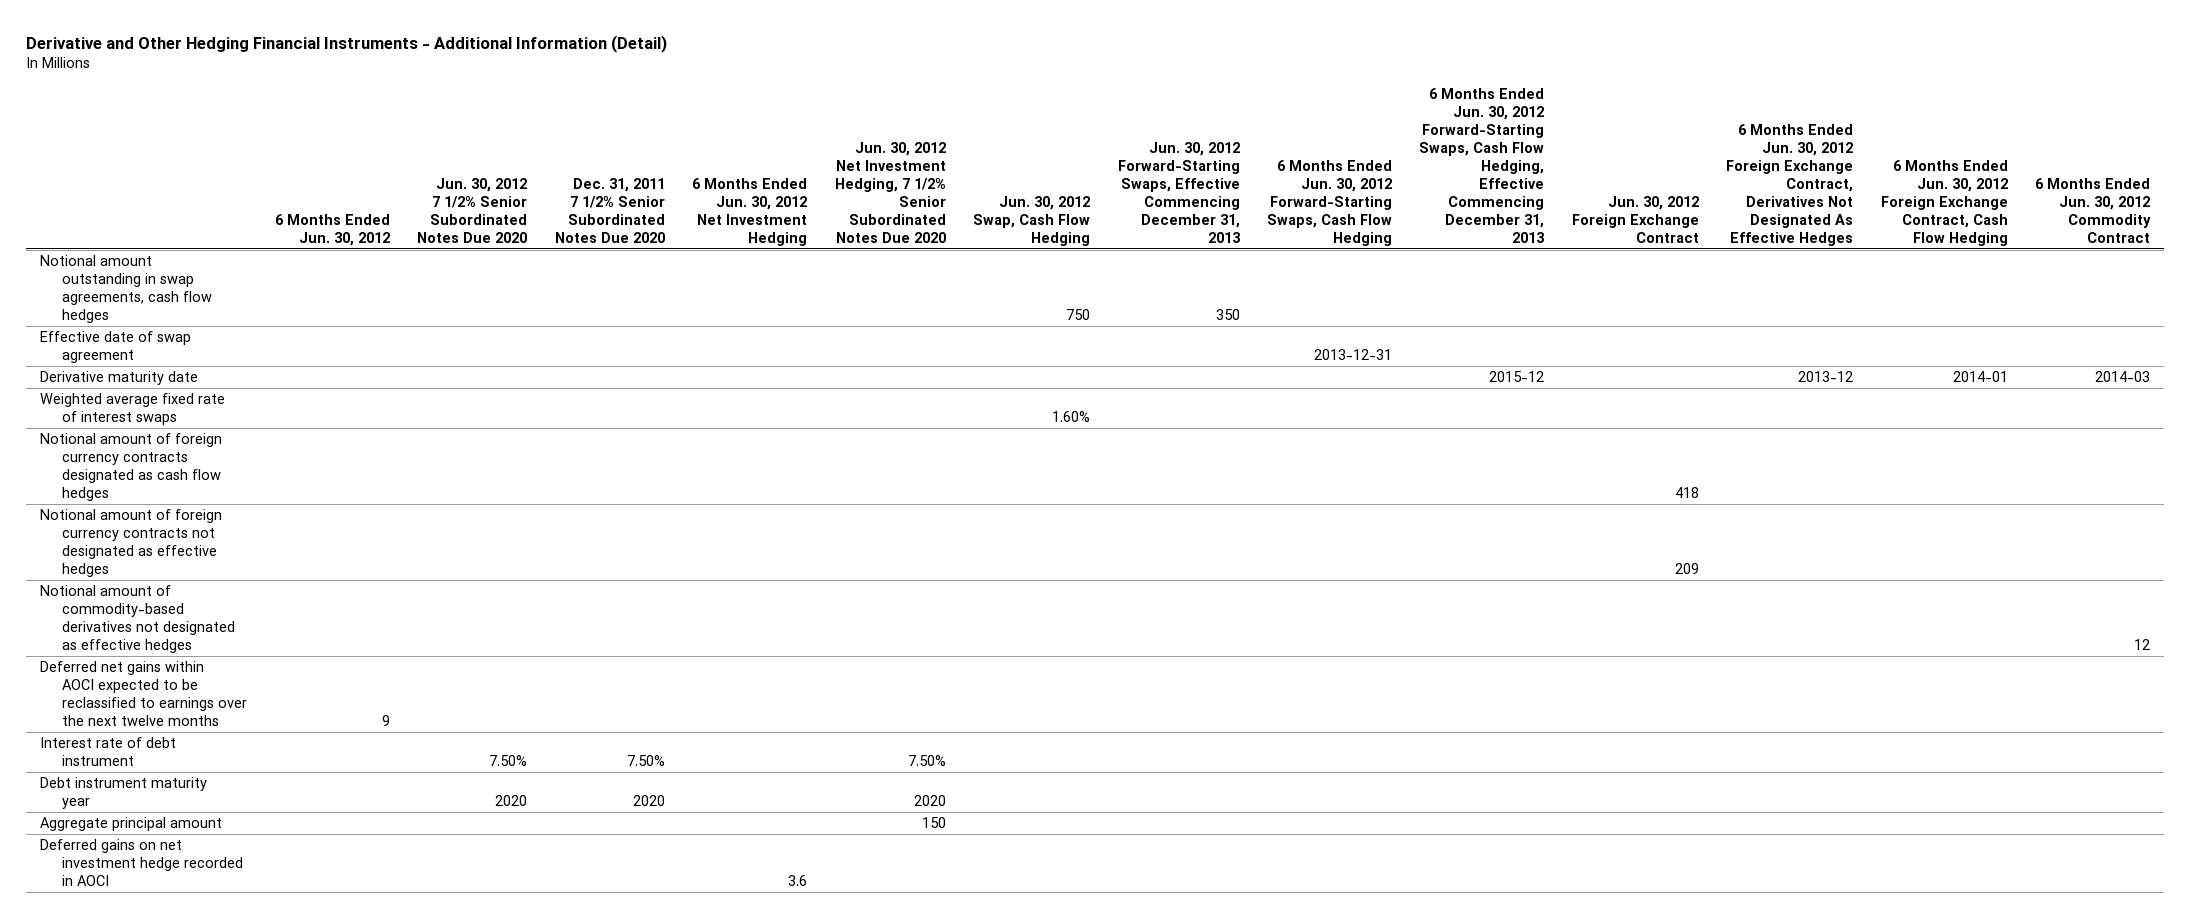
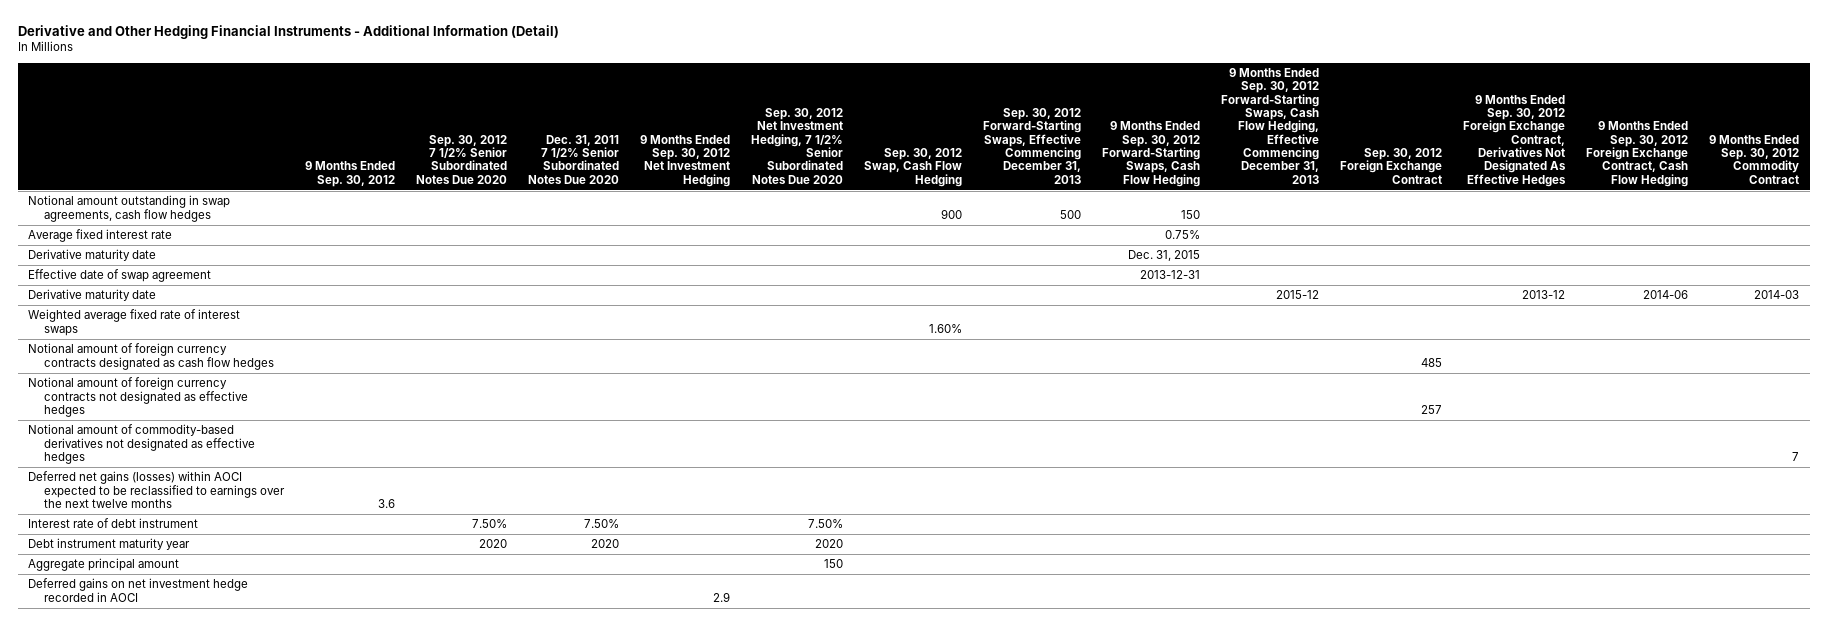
- | 6 Months Ended Jun. 30, 2012 | Jun. 30, 2012 7 1/2% Senior Subordinated Notes Due 2020 | Dec. 31, 2011 7 1/2% Senior Subordinated Notes Due 2020 | 6 Months Ended Jun. 30, 2012 Net Investment Hedging | Jun. 30, 2012 Net Investment Hedging, 7 1/2% Senior Subordinated Notes Due 2020 | Jun. 30, 2012 Swap, Cash Flow Hedging | Jun. 30, 2012 Forward-Starting Swaps, Effective Commencing December 31, 2013 | 6 Months Ended Jun. 30, 2012 Forward-Starting Swaps, Cash Flow Hedging | 6 Months Ended Jun. 30, 2012 Forward-Starting Swaps, Cash Flow Hedging, Effective Commencing December 31, 2013 | Jun. 30, 2012 Foreign Exchange Contract | 6 Months Ended Jun. 30, 2012 Foreign Exchange Contract, Derivatives Not Designated As Effective Hedges | 6 Months Ended Jun. 30, 2012 Foreign Exchange Contract, Cash Flow Hedging | 6 Months Ended Jun. 30, 2012 Commodity Contract
+ | 9 Months Ended Sep. 30, 2012 | Sep. 30, 2012 7 1/2% Senior Subordinated Notes Due 2020 | Dec. 31, 2011 7 1/2% Senior Subordinated Notes Due 2020 | 9 Months Ended Sep. 30, 2012 Net Investment Hedging | Sep. 30, 2012 Net Investment Hedging, 7 1/2% Senior Subordinated Notes Due 2020 | Sep. 30, 2012 Swap, Cash Flow Hedging | Sep. 30, 2012 Forward-Starting Swaps, Effective Commencing December 31, 2013 | 9 Months Ended Sep. 30, 2012 Forward-Starting Swaps, Cash Flow Hedging | 9 Months Ended Sep. 30, 2012 Forward-Starting Swaps, Cash Flow Hedging, Effective Commencing December 31, 2013 | Sep. 30, 2012 Foreign Exchange Contract | 9 Months Ended Sep. 30, 2012 Foreign Exchange Contract, Derivatives Not Designated As Effective Hedges | 9 Months Ended Sep. 30, 2012 Foreign Exchange Contract, Cash Flow Hedging | 9 Months Ended Sep. 30, 2012 Commodity Contract
+ Average fixed interest rate | | | | | | | | 0.75% | | | | |
+ Derivative maturity date | | | | | | | | Dec. 31, 2015 | | | | |
- Deferred net gains within AOCI expected to be reclassified to earnings over the next twelve months | 9 | | | | | | | | | | | |
+ Deferred net gains (losses) within AOCI expected to be reclassified to earnings over the next twelve months | 3.6 | | | | | | | | | | | |

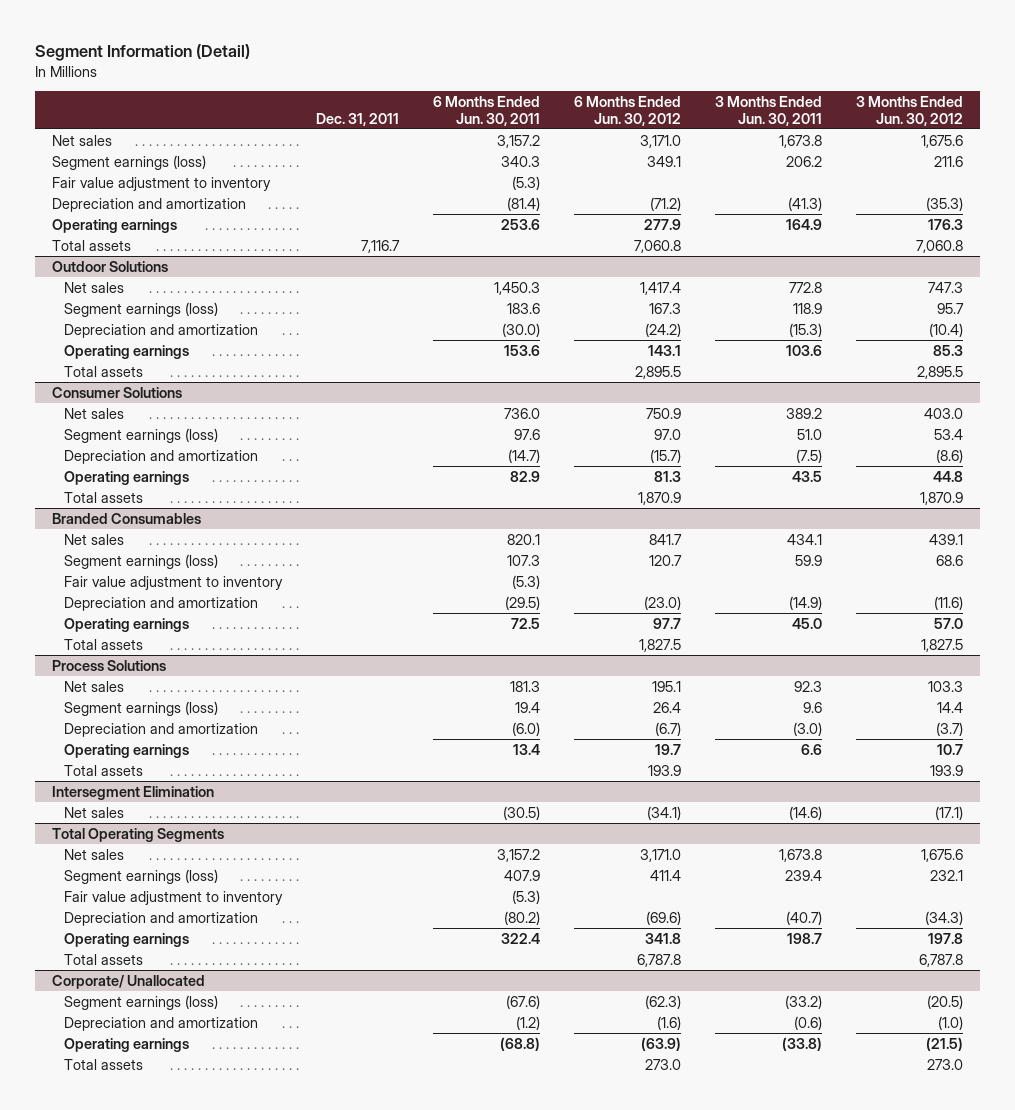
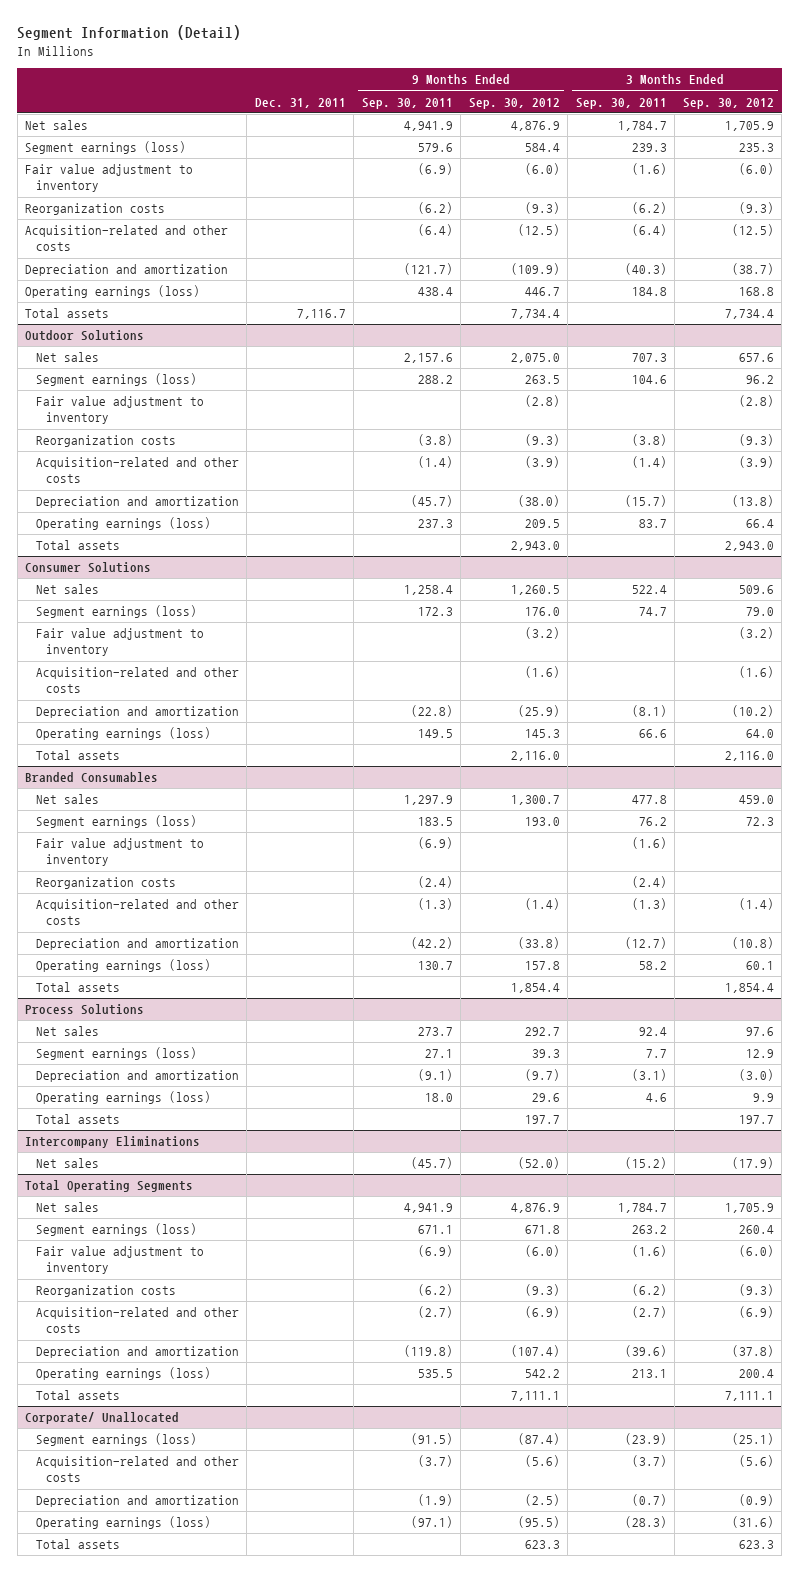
- | Dec. 31, 2011 | 6 Months Ended Jun. 30, 2011 | 6 Months Ended Jun. 30, 2012 | 3 Months Ended Jun. 30, 2011 | 3 Months Ended Jun. 30, 2012
+ | Dec. 31, 2011 | 9 Months Ended Sep. 30, 2011 | 9 Months Ended Sep. 30, 2012 | 3 Months Ended Sep. 30, 2011 | 3 Months Ended Sep. 30, 2012
+ Reorganization costs | | (6.2) | (9.3) | (6.2) | (9.3)
+ Acquisition-related and other costs | | (6.4) | (12.5) | (6.4) | (12.5)
- Operating earnings | | 253.6 | 277.9 | 164.9 | 176.3
+ Operating earnings (loss) | | 438.4 | 446.7 | 184.8 | 168.8
@ Outdoor Solutions
+ Fair value adjustment to inventory | | | (2.8) | | (2.8)
+ Reorganization costs | | (3.8) | (9.3) | (3.8) | (9.3)
+ Acquisition-related and other costs | | (1.4) | (3.9) | (1.4) | (3.9)
- Operating earnings | | 153.6 | 143.1 | 103.6 | 85.3
+ Operating earnings (loss) | | 237.3 | 209.5 | 83.7 | 66.4
@ Consumer Solutions
+ Fair value adjustment to inventory | | | (3.2) | | (3.2)
+ Acquisition-related and other costs | | | (1.6) | | (1.6)
- Operating earnings | | 82.9 | 81.3 | 43.5 | 44.8
+ Operating earnings (loss) | | 149.5 | 145.3 | 66.6 | 64.0
@ Branded Consumables
+ Reorganization costs | | (2.4) | | (2.4) |
+ Acquisition-related and other costs | | (1.3) | (1.4) | (1.3) | (1.4)
- Operating earnings | | 72.5 | 97.7 | 45.0 | 57.0
+ Operating earnings (loss) | | 130.7 | 157.8 | 58.2 | 60.1
@ Process Solutions
- Operating earnings | | 13.4 | 19.7 | 6.6 | 10.7
+ Operating earnings (loss) | | 18.0 | 29.6 | 4.6 | 9.9
- Intersegment Elimination
- Net sales | | (30.5) | (34.1) | (14.6) | (17.1)
+ Intercompany Eliminations
+ Net sales | | (45.7) | (52.0) | (15.2) | (17.9)
@ Total Operating Segments
+ Reorganization costs | | (6.2) | (9.3) | (6.2) | (9.3)
+ Acquisition-related and other costs | | (2.7) | (6.9) | (2.7) | (6.9)
- Operating earnings | | 322.4 | 341.8 | 198.7 | 197.8
+ Operating earnings (loss) | | 535.5 | 542.2 | 213.1 | 200.4
@ Corporate/ Unallocated
+ Acquisition-related and other costs | | (3.7) | (5.6) | (3.7) | (5.6)
- Operating earnings | | (68.8) | (63.9) | (33.8) | (21.5)
+ Operating earnings (loss) | | (97.1) | (95.5) | (28.3) | (31.6)

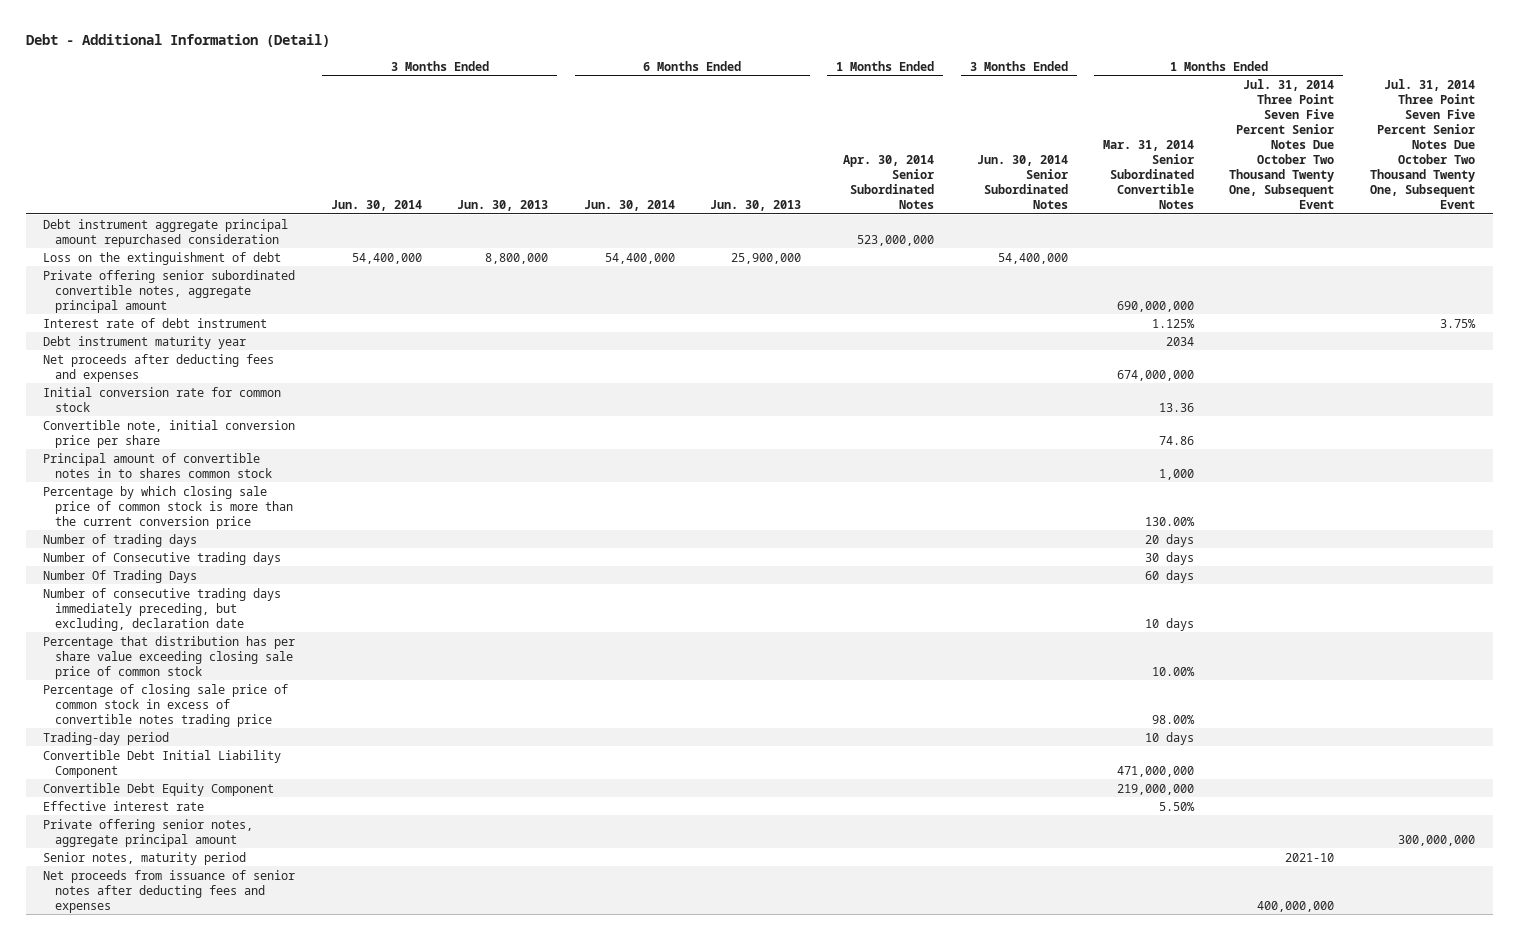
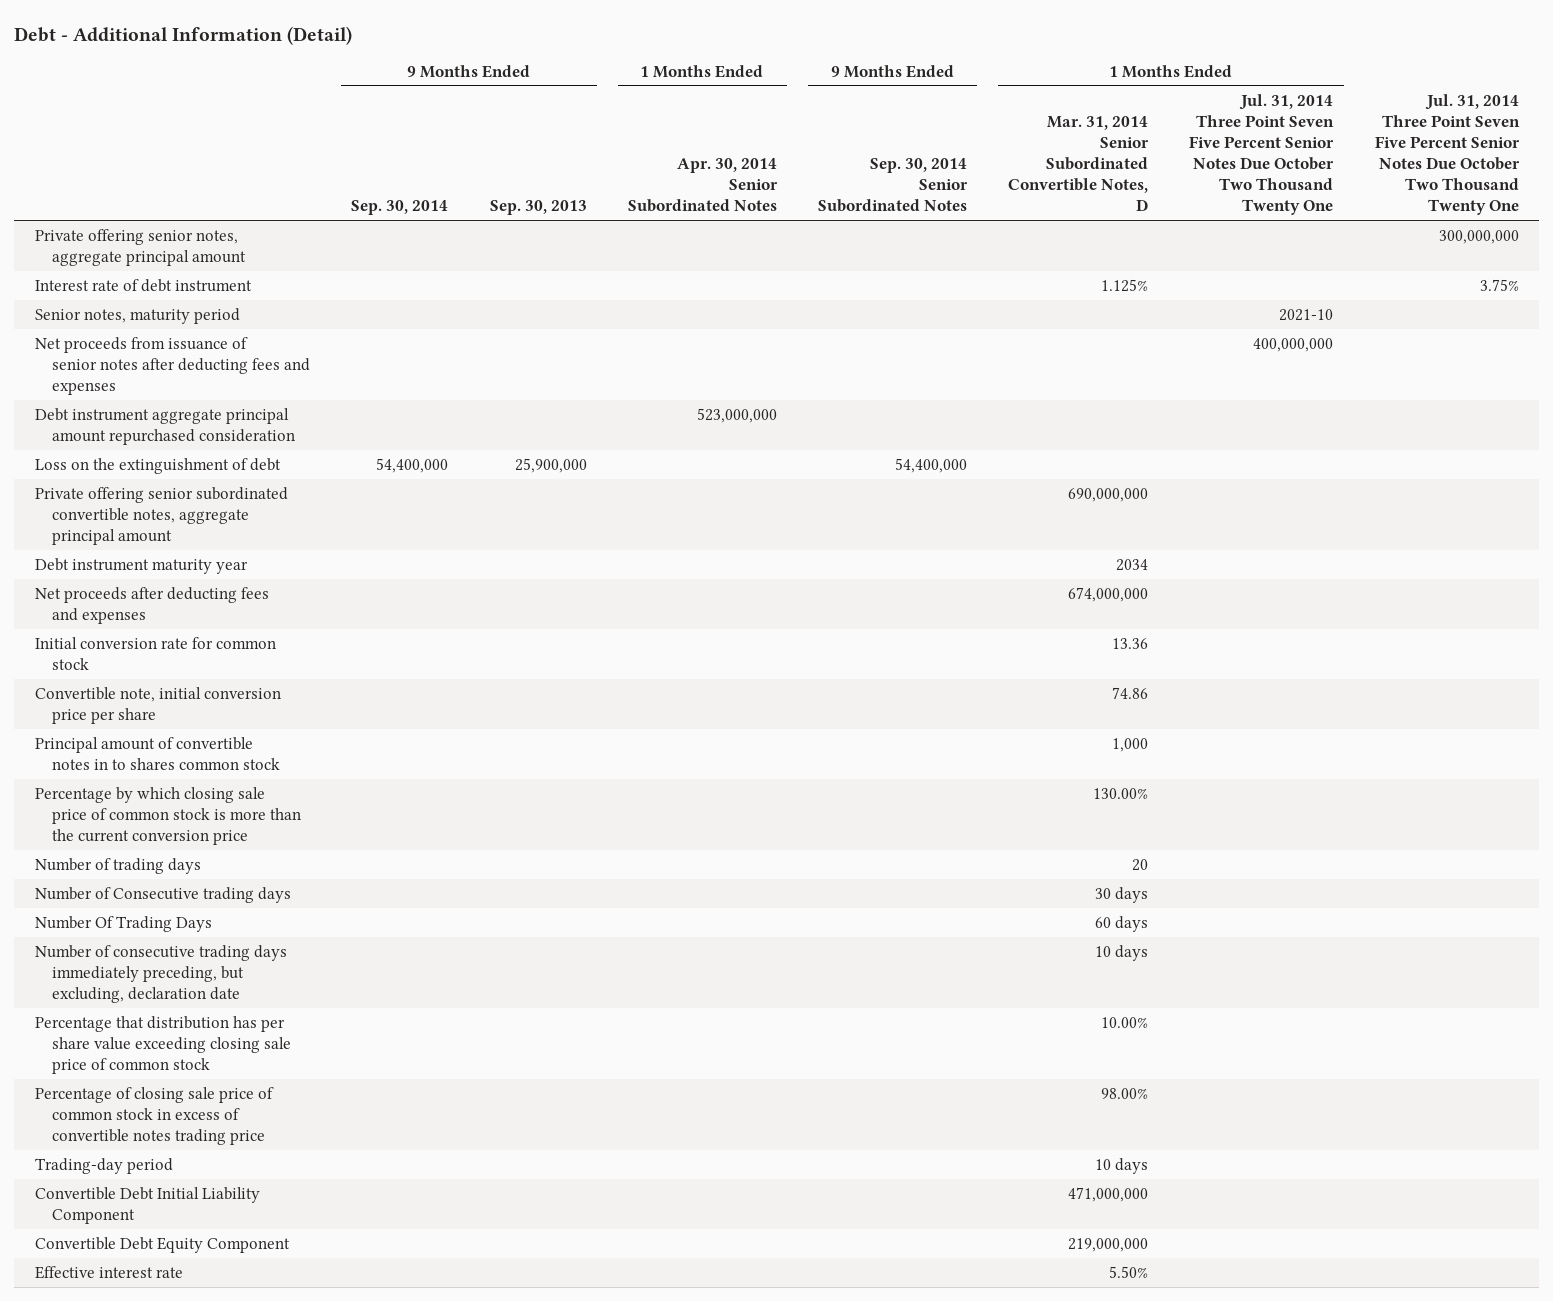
- | 3 Months Ended Jun. 30, 2014 | 3 Months Ended Jun. 30, 2013 | 6 Months Ended Jun. 30, 2014 | 6 Months Ended Jun. 30, 2013 | 1 Months Ended Apr. 30, 2014 Senior Subordinated Notes | 3 Months Ended Jun. 30, 2014 Senior Subordinated Notes | 1 Months Ended Mar. 31, 2014 Senior Subordinated Convertible Notes | 1 Months Ended Jul. 31, 2014 Three Point Seven Five Percent Senior Notes Due October Two Thousand Twenty One, Subsequent Event | Jul. 31, 2014 Three Point Seven Five Percent Senior Notes Due October Two Thousand Twenty One, Subsequent Event
+ | 9 Months Ended Sep. 30, 2014 | 9 Months Ended Sep. 30, 2013 | 1 Months Ended Apr. 30, 2014 Senior Subordinated Notes | 9 Months Ended Sep. 30, 2014 Senior Subordinated Notes | 1 Months Ended Mar. 31, 2014 Senior Subordinated Convertible Notes, D | 1 Months Ended Jul. 31, 2014 Three Point Seven Five Percent Senior Notes Due October Two Thousand Twenty One | Jul. 31, 2014 Three Point Seven Five Percent Senior Notes Due October Two Thousand Twenty One
moved up: Private offering senior notes, aggregate principal amount | | | | | | | 300,000,000
moved up: Interest rate of debt instrument | | | | | 1.125% | | 3.75%
moved up: Senior notes, maturity period | | | | | | 2021-10 |
moved up: Net proceeds from issuance of senior notes after deducting fees and expenses | | | | | | 400,000,000 |

